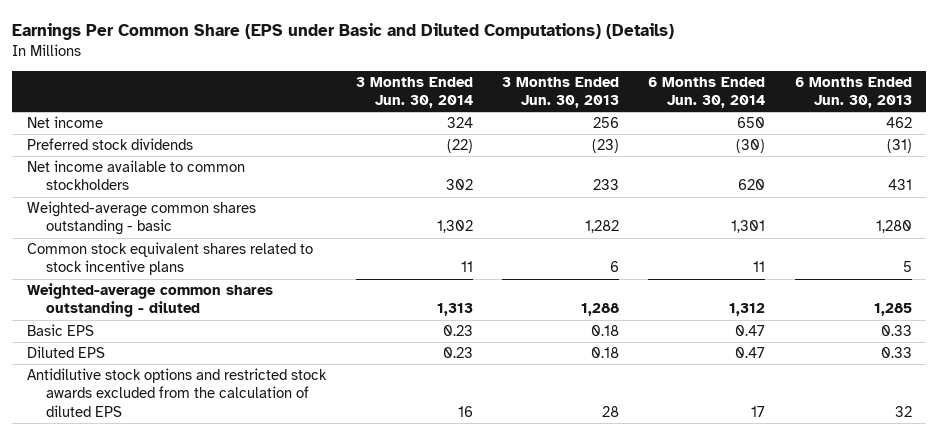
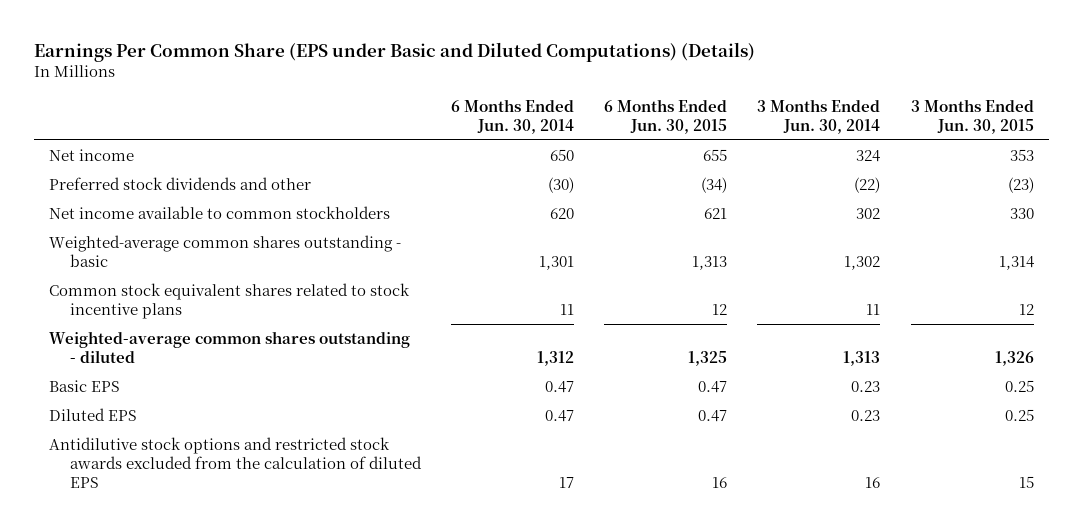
- | 3 Months Ended Jun. 30, 2014 | 3 Months Ended Jun. 30, 2013 | 6 Months Ended Jun. 30, 2014 | 6 Months Ended Jun. 30, 2013
+ | 6 Months Ended Jun. 30, 2014 | 6 Months Ended Jun. 30, 2015 | 3 Months Ended Jun. 30, 2014 | 3 Months Ended Jun. 30, 2015
- Preferred stock dividends | (22) | (23) | (30) | (31)
+ Preferred stock dividends and other | (30) | (34) | (22) | (23)

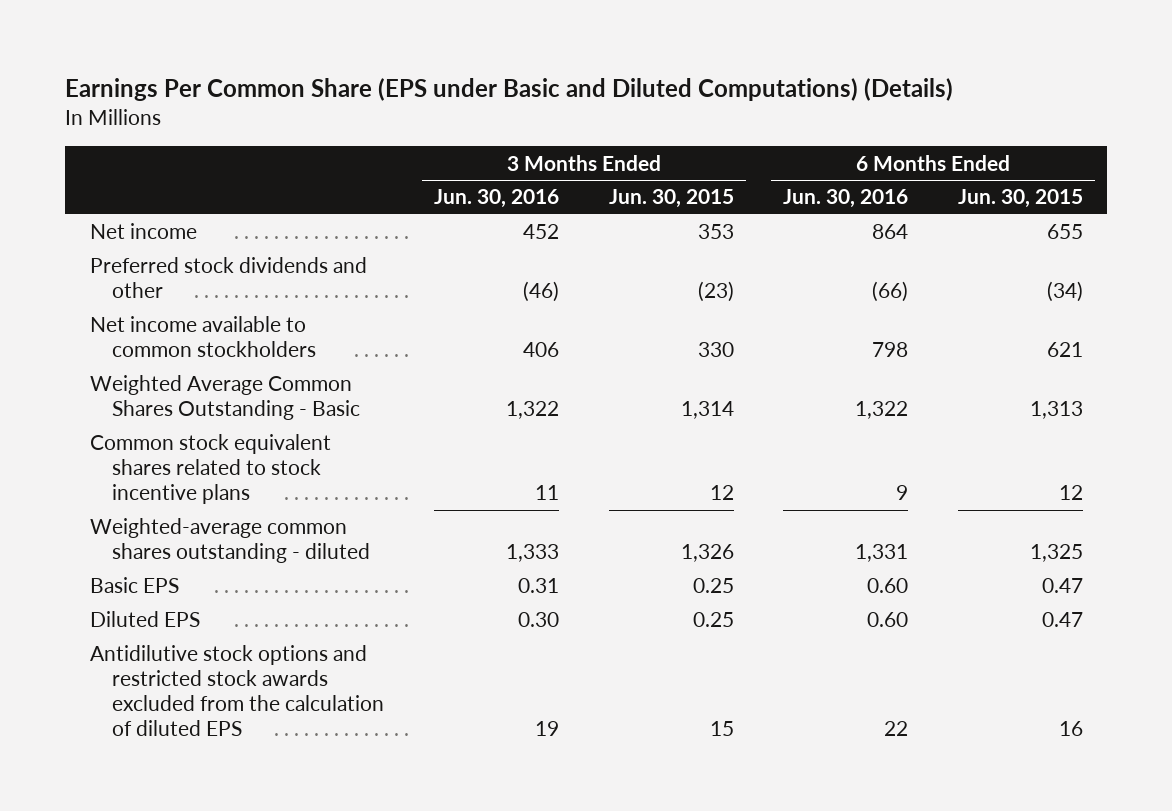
- | 6 Months Ended Jun. 30, 2014 | 6 Months Ended Jun. 30, 2015 | 3 Months Ended Jun. 30, 2014 | 3 Months Ended Jun. 30, 2015
+ | 3 Months Ended Jun. 30, 2016 | 3 Months Ended Jun. 30, 2015 | 6 Months Ended Jun. 30, 2016 | 6 Months Ended Jun. 30, 2015
- Weighted-average common shares outstanding - basic | 1,301 | 1,313 | 1,302 | 1,314
+ Weighted Average Common Shares Outstanding - Basic | 1,322 | 1,314 | 1,322 | 1,313

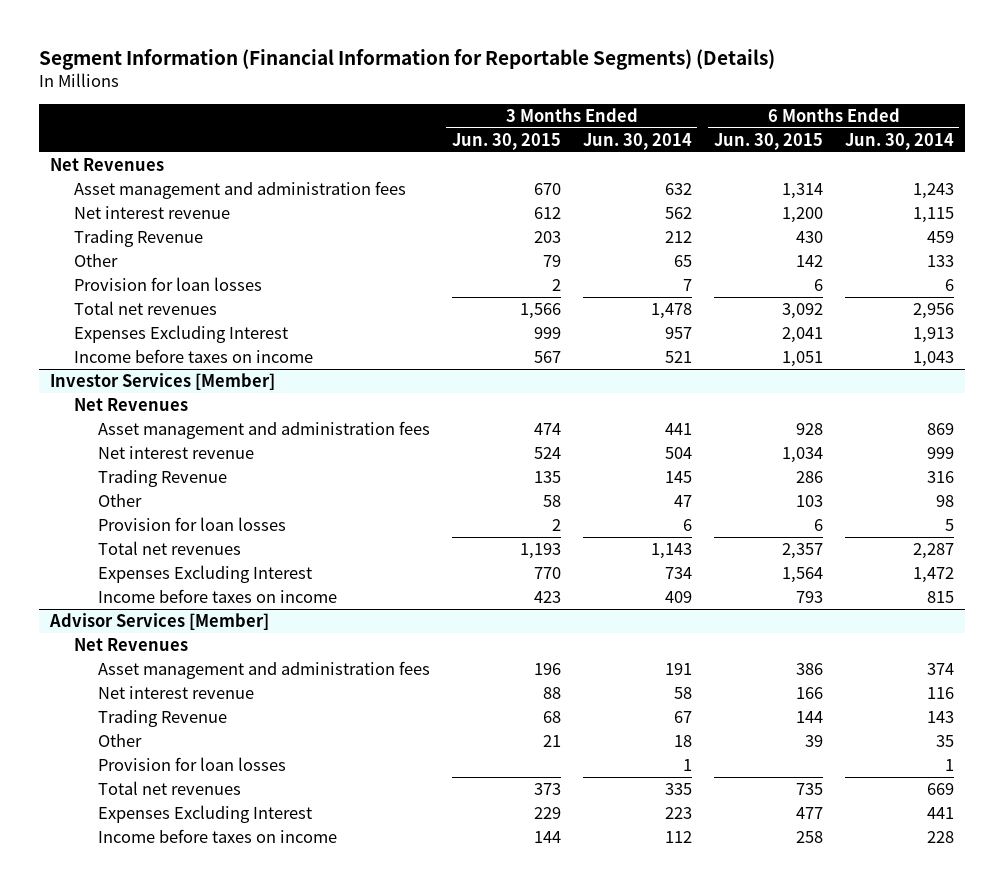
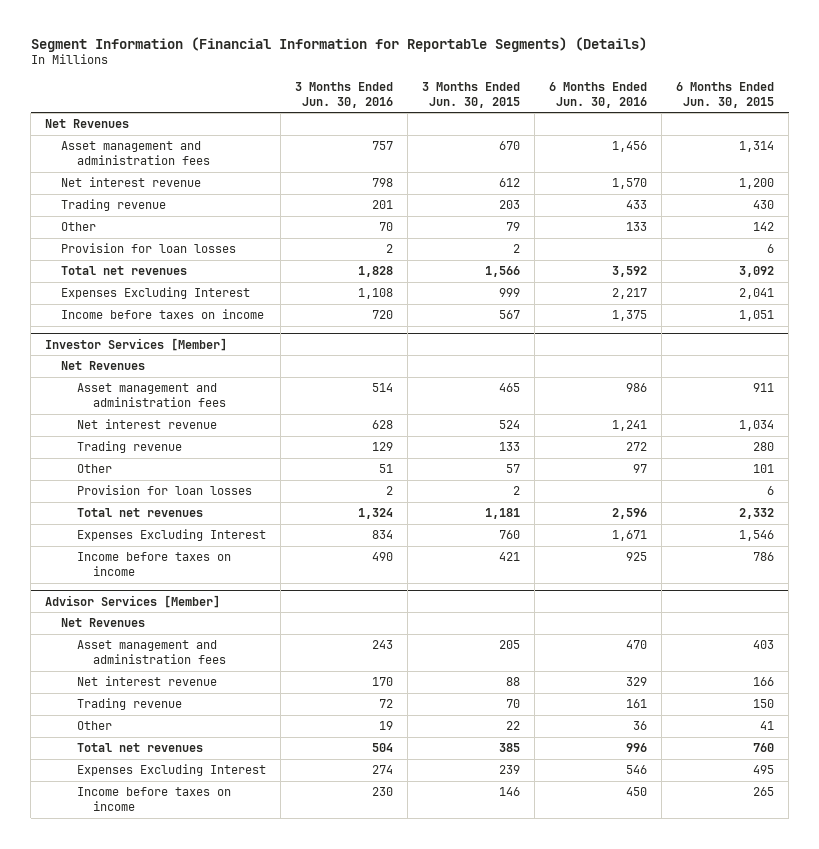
- | 3 Months Ended Jun. 30, 2015 | 3 Months Ended Jun. 30, 2014 | 6 Months Ended Jun. 30, 2015 | 6 Months Ended Jun. 30, 2014
+ | 3 Months Ended Jun. 30, 2016 | 3 Months Ended Jun. 30, 2015 | 6 Months Ended Jun. 30, 2016 | 6 Months Ended Jun. 30, 2015
- Trading Revenue | 203 | 212 | 430 | 459
+ Trading revenue | 201 | 203 | 433 | 430
@ Investor Services [Member]
- Asset management and administration fees | 474 | 441 | 928 | 869
+ Asset management and administration fees | 514 | 465 | 986 | 911
- Trading Revenue | 135 | 145 | 286 | 316
- Other | 58 | 47 | 103 | 98
+ Trading revenue | 129 | 133 | 272 | 280
+ Other | 51 | 57 | 97 | 101
- Total net revenues | 1,193 | 1,143 | 2,357 | 2,287
- Expenses Excluding Interest | 770 | 734 | 1,564 | 1,472
- Income before taxes on income | 423 | 409 | 793 | 815
+ Total net revenues | 1,324 | 1,181 | 2,596 | 2,332
+ Expenses Excluding Interest | 834 | 760 | 1,671 | 1,546
+ Income before taxes on income | 490 | 421 | 925 | 786
@ Advisor Services [Member]
- Asset management and administration fees | 196 | 191 | 386 | 374
+ Asset management and administration fees | 243 | 205 | 470 | 403
- Trading Revenue | 68 | 67 | 144 | 143
- Other | 21 | 18 | 39 | 35
- Provision for loan losses | | 1 | | 1
- Total net revenues | 373 | 335 | 735 | 669
- Expenses Excluding Interest | 229 | 223 | 477 | 441
- Income before taxes on income | 144 | 112 | 258 | 228
+ Trading revenue | 72 | 70 | 161 | 150
+ Other | 19 | 22 | 36 | 41
+ Total net revenues | 504 | 385 | 996 | 760
+ Expenses Excluding Interest | 274 | 239 | 546 | 495
+ Income before taxes on income | 230 | 146 | 450 | 265

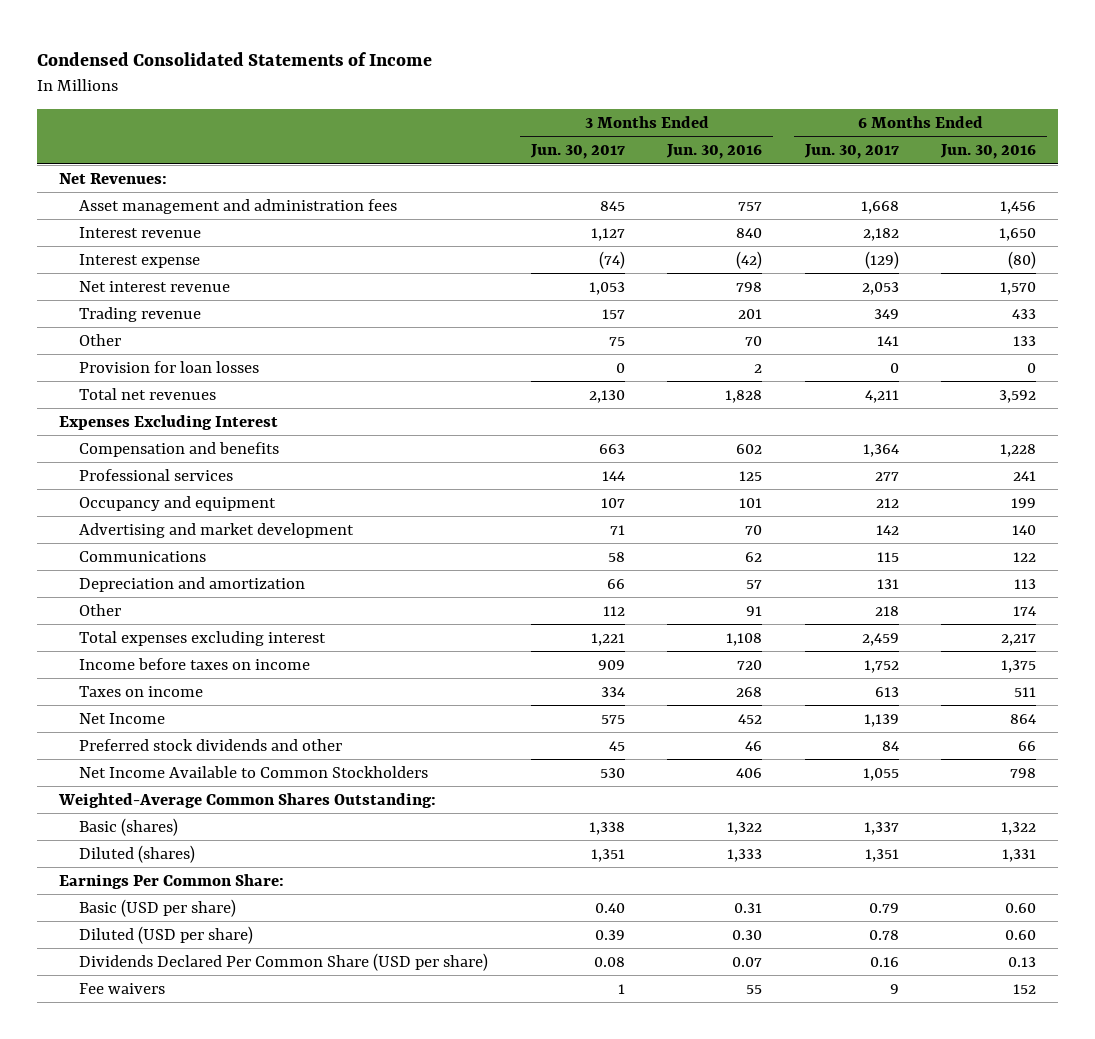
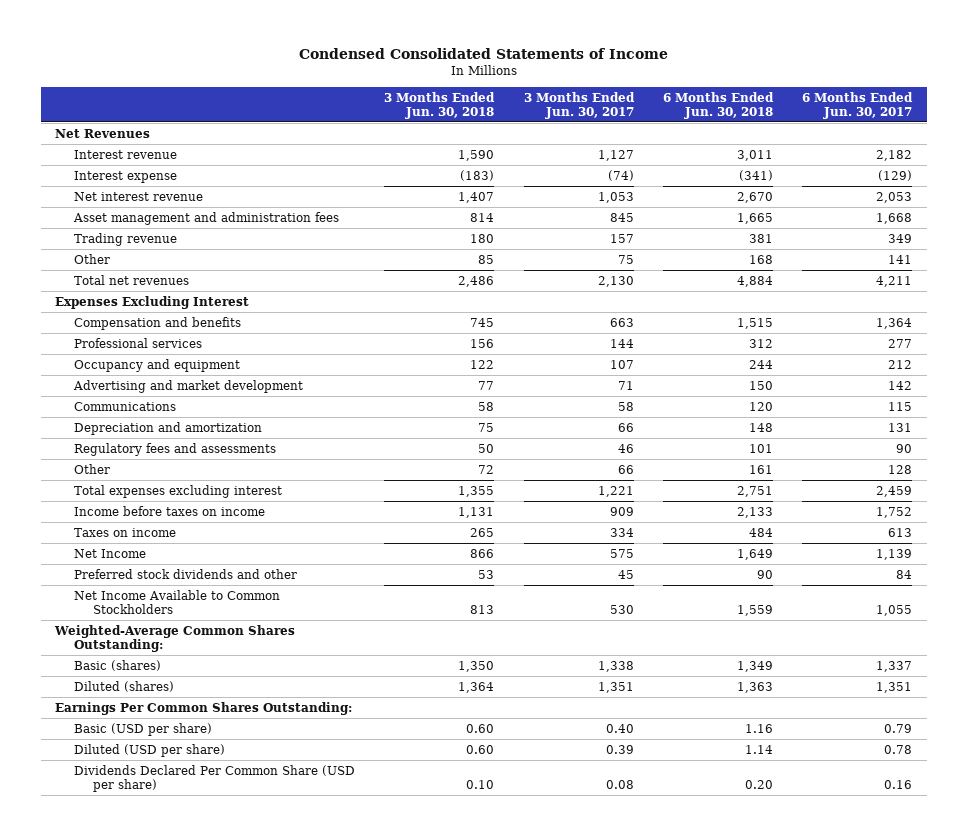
- | 3 Months Ended Jun. 30, 2017 | 3 Months Ended Jun. 30, 2016 | 6 Months Ended Jun. 30, 2017 | 6 Months Ended Jun. 30, 2016
+ | 3 Months Ended Jun. 30, 2018 | 3 Months Ended Jun. 30, 2017 | 6 Months Ended Jun. 30, 2018 | 6 Months Ended Jun. 30, 2017
- Net Revenues:
+ Net Revenues
moved down: Asset management and administration fees | 814 | 845 | 1,665 | 1,668
- Provision for loan losses | 0 | 2 | 0 | 0
- Other | 112 | 91 | 218 | 174
+ Regulatory fees and assessments | 50 | 46 | 101 | 90
+ Other | 72 | 66 | 161 | 128
- Earnings Per Common Share:
+ Earnings Per Common Shares Outstanding:
- Fee waivers | 1 | 55 | 9 | 152

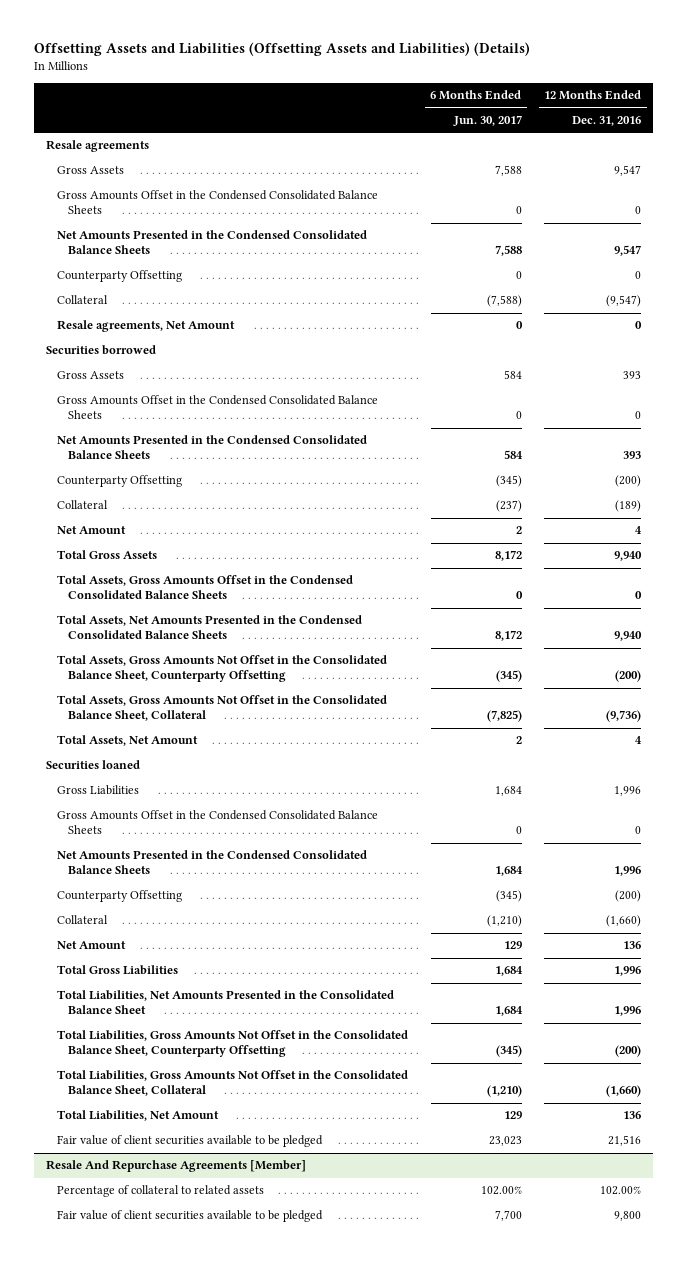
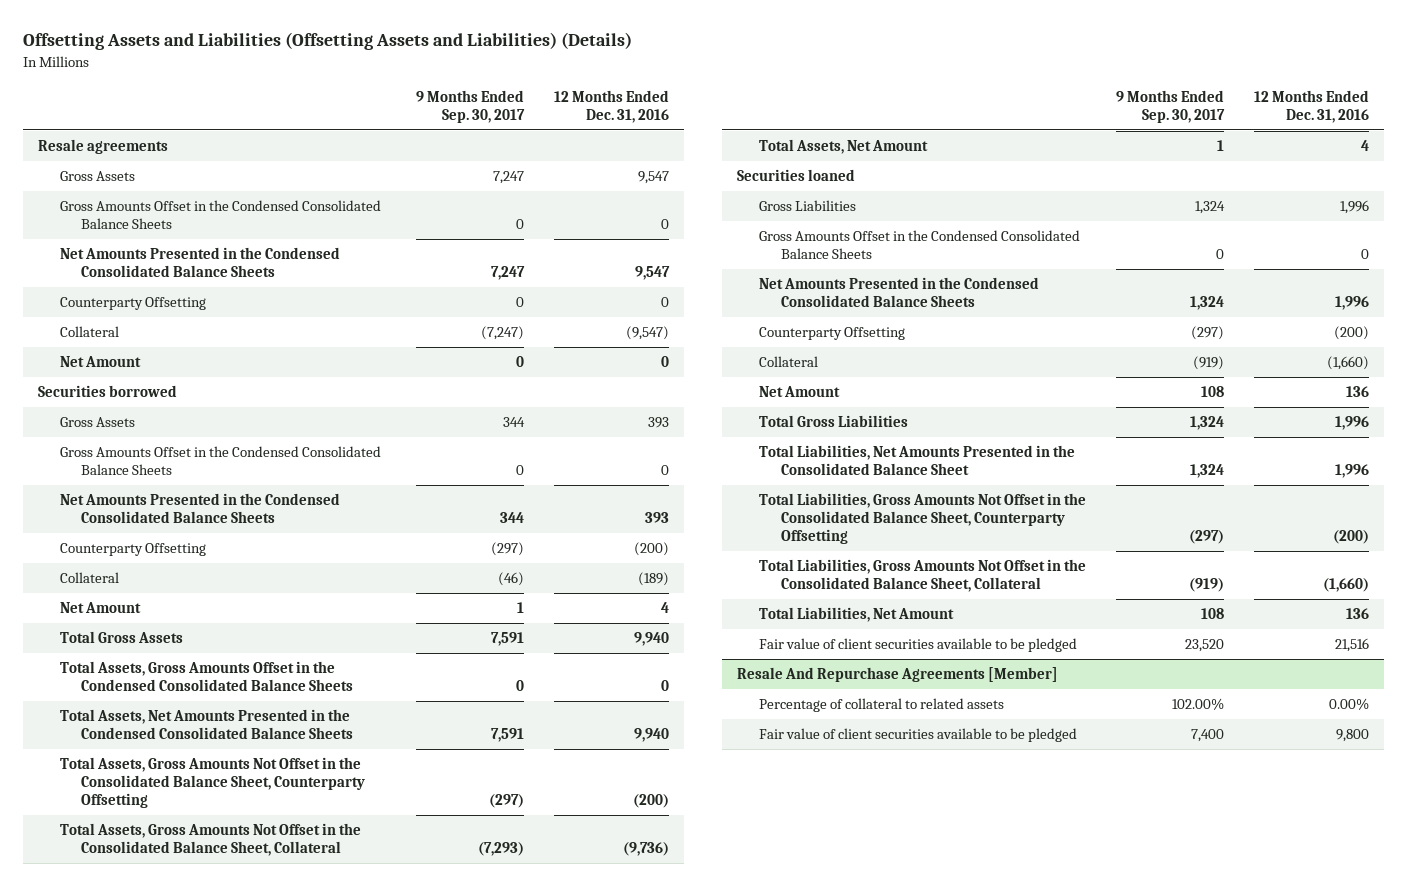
- | 6 Months Ended Jun. 30, 2017 | 12 Months Ended Dec. 31, 2016
+ | 9 Months Ended Sep. 30, 2017 | 12 Months Ended Dec. 31, 2016
- Resale agreements, Net Amount | 0 | 0
+ Net Amount | 0 | 0
@ Resale And Repurchase Agreements [Member]
- Percentage of collateral to related assets | 102.00% | 102.00%
+ Percentage of collateral to related assets | 102.00% | 0.00%

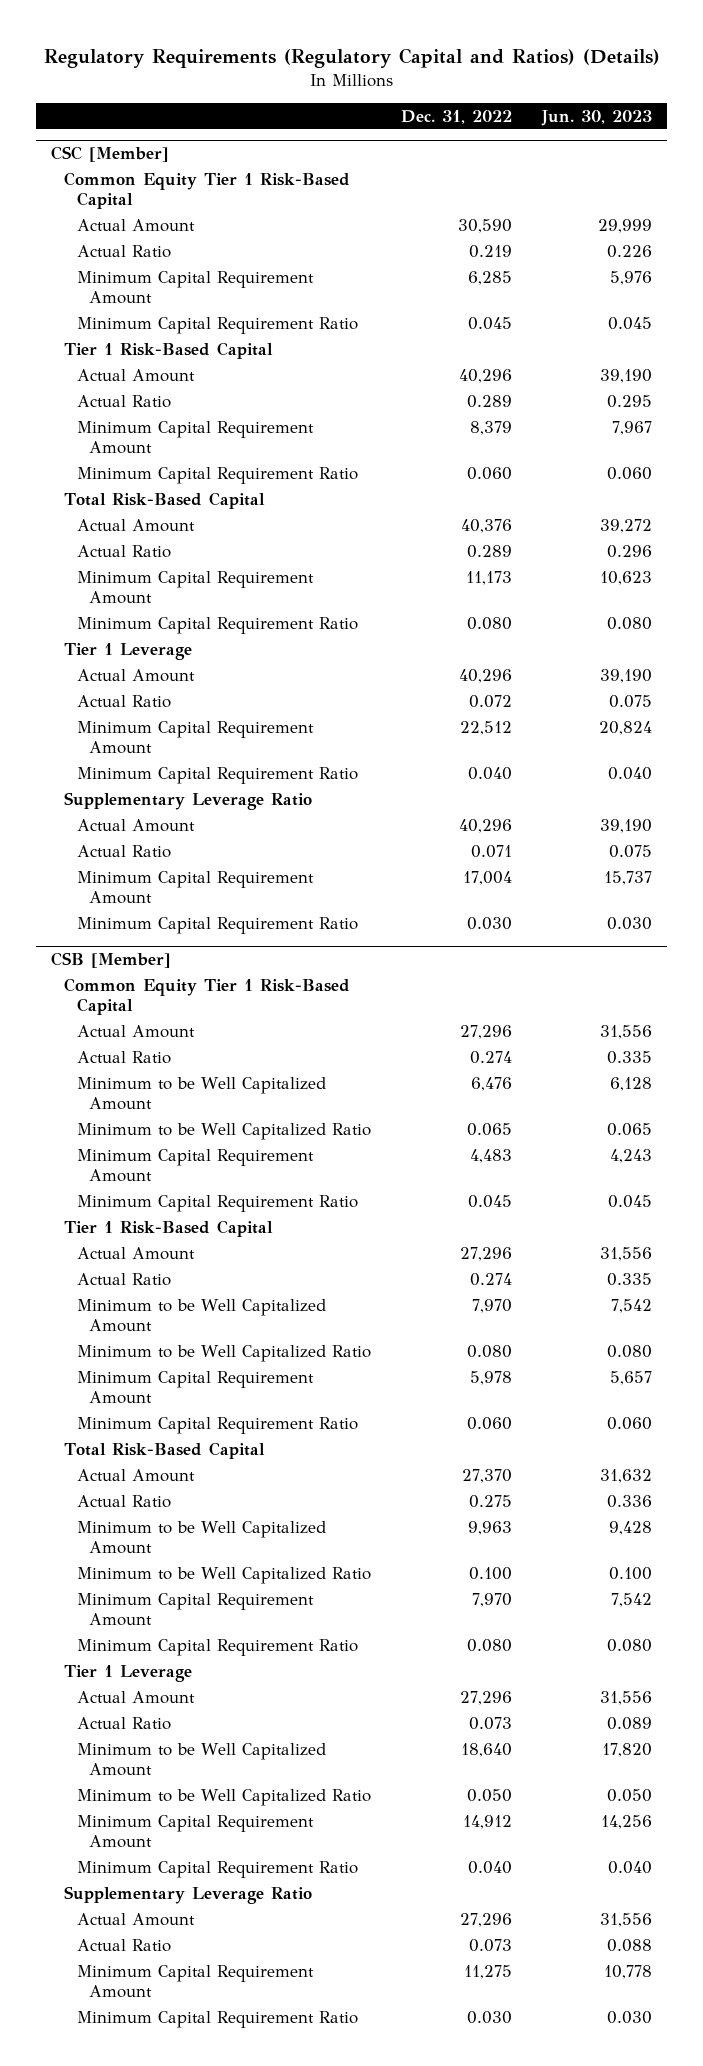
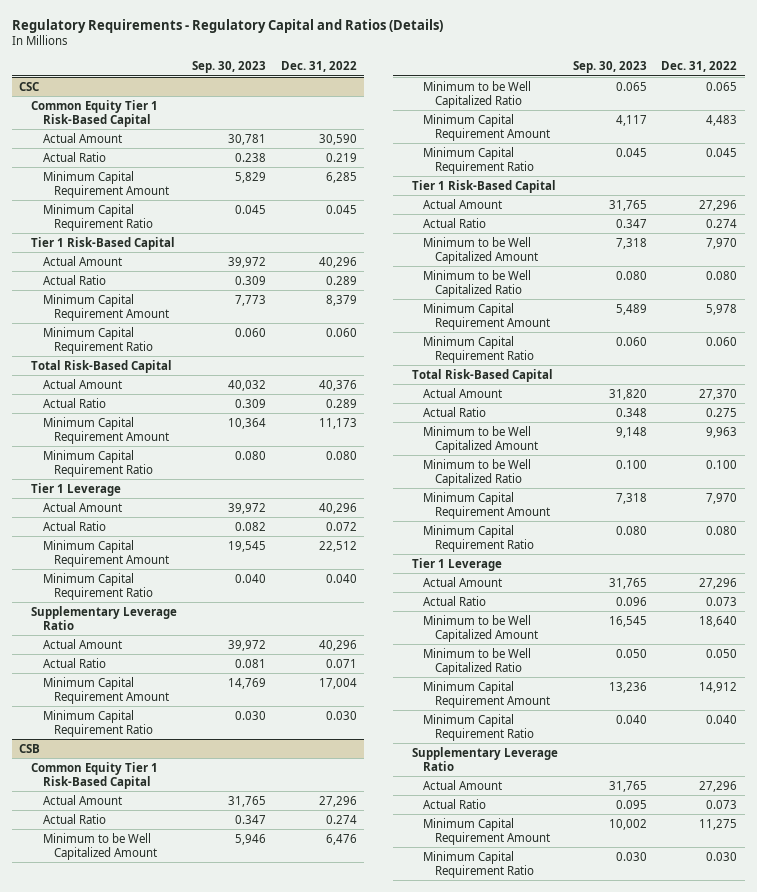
- Regulatory Requirements (Regulatory Capital and Ratios) (Details)
+ Regulatory Requirements - Regulatory Capital and Ratios (Details)
- | Dec. 31, 2022 | Jun. 30, 2023
+ | Sep. 30, 2023 | Dec. 31, 2022
- CSC [Member]
+ CSC
- CSB [Member]
+ CSB

